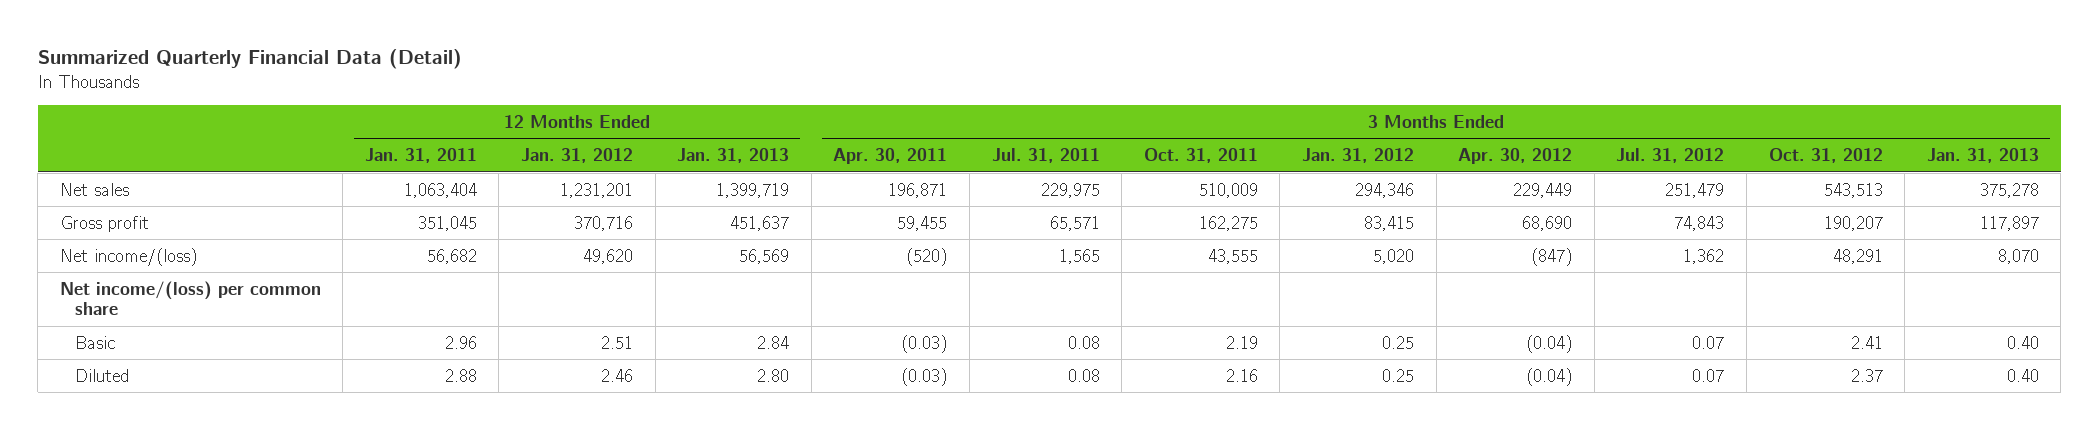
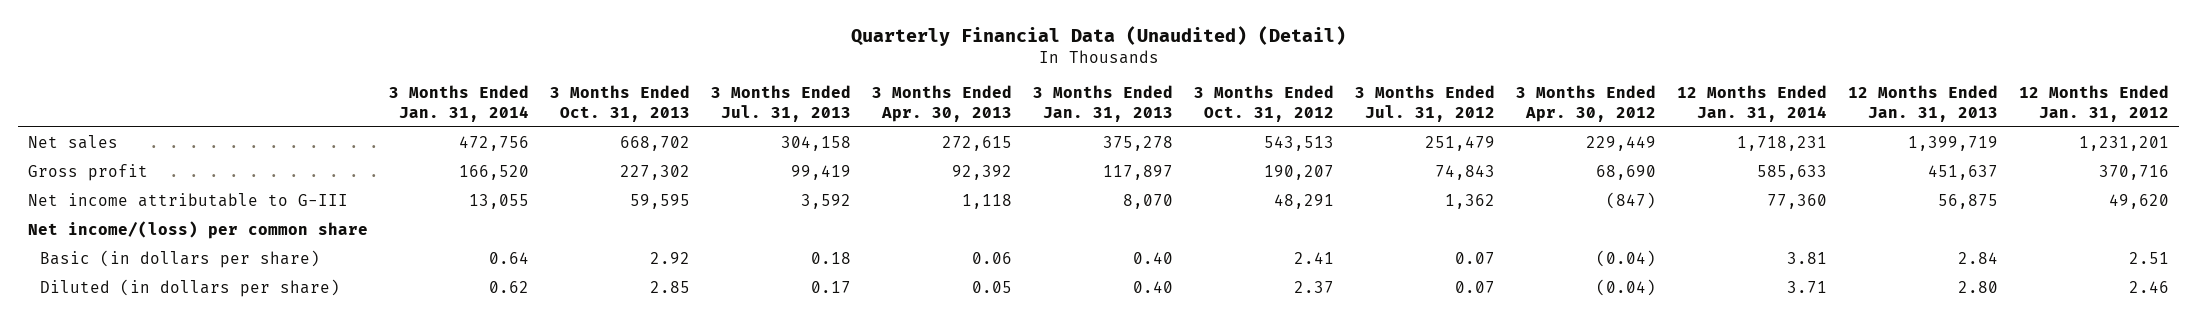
- Summarized Quarterly Financial Data (Detail)
+ Quarterly Financial Data (Unaudited) (Detail)
- | 12 Months Ended Jan. 31, 2011 | 12 Months Ended Jan. 31, 2012 | 12 Months Ended Jan. 31, 2013 | 3 Months Ended Apr. 30, 2011 | 3 Months Ended Jul. 31, 2011 | 3 Months Ended Oct. 31, 2011 | 3 Months Ended Jan. 31, 2012 | 3 Months Ended Apr. 30, 2012 | 3 Months Ended Jul. 31, 2012 | 3 Months Ended Oct. 31, 2012 | 3 Months Ended Jan. 31, 2013
+ | 3 Months Ended Jan. 31, 2014 | 3 Months Ended Oct. 31, 2013 | 3 Months Ended Jul. 31, 2013 | 3 Months Ended Apr. 30, 2013 | 3 Months Ended Jan. 31, 2013 | 3 Months Ended Oct. 31, 2012 | 3 Months Ended Jul. 31, 2012 | 3 Months Ended Apr. 30, 2012 | 12 Months Ended Jan. 31, 2014 | 12 Months Ended Jan. 31, 2013 | 12 Months Ended Jan. 31, 2012
- Net income/(loss) | 56,682 | 49,620 | 56,569 | (520) | 1,565 | 43,555 | 5,020 | (847) | 1,362 | 48,291 | 8,070
+ Net income attributable to G-III | 13,055 | 59,595 | 3,592 | 1,118 | 8,070 | 48,291 | 1,362 | (847) | 77,360 | 56,875 | 49,620
- Basic | 2.96 | 2.51 | 2.84 | (0.03) | 0.08 | 2.19 | 0.25 | (0.04) | 0.07 | 2.41 | 0.40
- Diluted | 2.88 | 2.46 | 2.80 | (0.03) | 0.08 | 2.16 | 0.25 | (0.04) | 0.07 | 2.37 | 0.40
+ Basic (in dollars per share) | 0.64 | 2.92 | 0.18 | 0.06 | 0.40 | 2.41 | 0.07 | (0.04) | 3.81 | 2.84 | 2.51
+ Diluted (in dollars per share) | 0.62 | 2.85 | 0.17 | 0.05 | 0.40 | 2.37 | 0.07 | (0.04) | 3.71 | 2.80 | 2.46

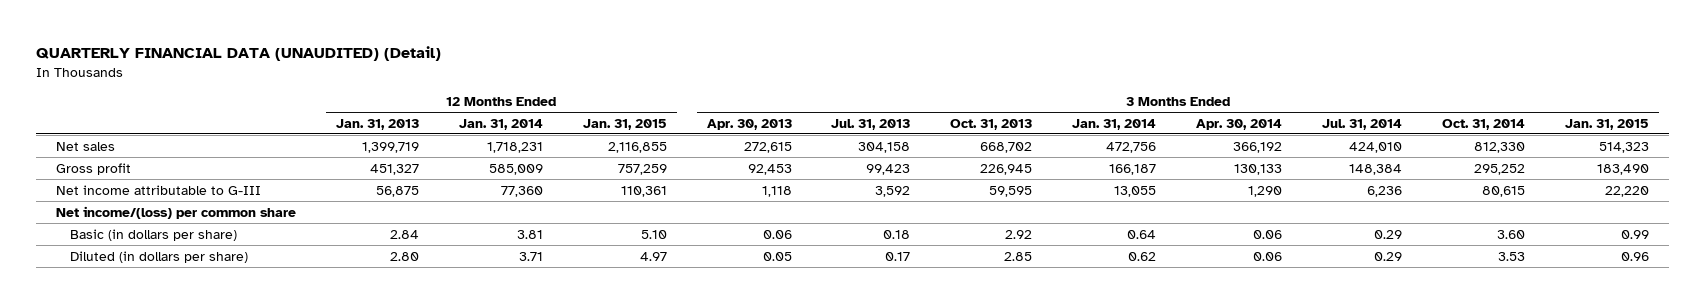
- Quarterly Financial Data (Unaudited) (Detail)
+ QUARTERLY FINANCIAL DATA (UNAUDITED) (Detail)
- | 3 Months Ended Jan. 31, 2014 | 3 Months Ended Oct. 31, 2013 | 3 Months Ended Jul. 31, 2013 | 3 Months Ended Apr. 30, 2013 | 3 Months Ended Jan. 31, 2013 | 3 Months Ended Oct. 31, 2012 | 3 Months Ended Jul. 31, 2012 | 3 Months Ended Apr. 30, 2012 | 12 Months Ended Jan. 31, 2014 | 12 Months Ended Jan. 31, 2013 | 12 Months Ended Jan. 31, 2012
+ | 12 Months Ended Jan. 31, 2013 | 12 Months Ended Jan. 31, 2014 | 12 Months Ended Jan. 31, 2015 | 3 Months Ended Apr. 30, 2013 | 3 Months Ended Jul. 31, 2013 | 3 Months Ended Oct. 31, 2013 | 3 Months Ended Jan. 31, 2014 | 3 Months Ended Apr. 30, 2014 | 3 Months Ended Jul. 31, 2014 | 3 Months Ended Oct. 31, 2014 | 3 Months Ended Jan. 31, 2015
- Gross profit | 166,520 | 227,302 | 99,419 | 92,392 | 117,897 | 190,207 | 74,843 | 68,690 | 585,633 | 451,637 | 370,716
+ Gross profit | 451,327 | 585,009 | 757,259 | 92,453 | 99,423 | 226,945 | 166,187 | 130,133 | 148,384 | 295,252 | 183,490

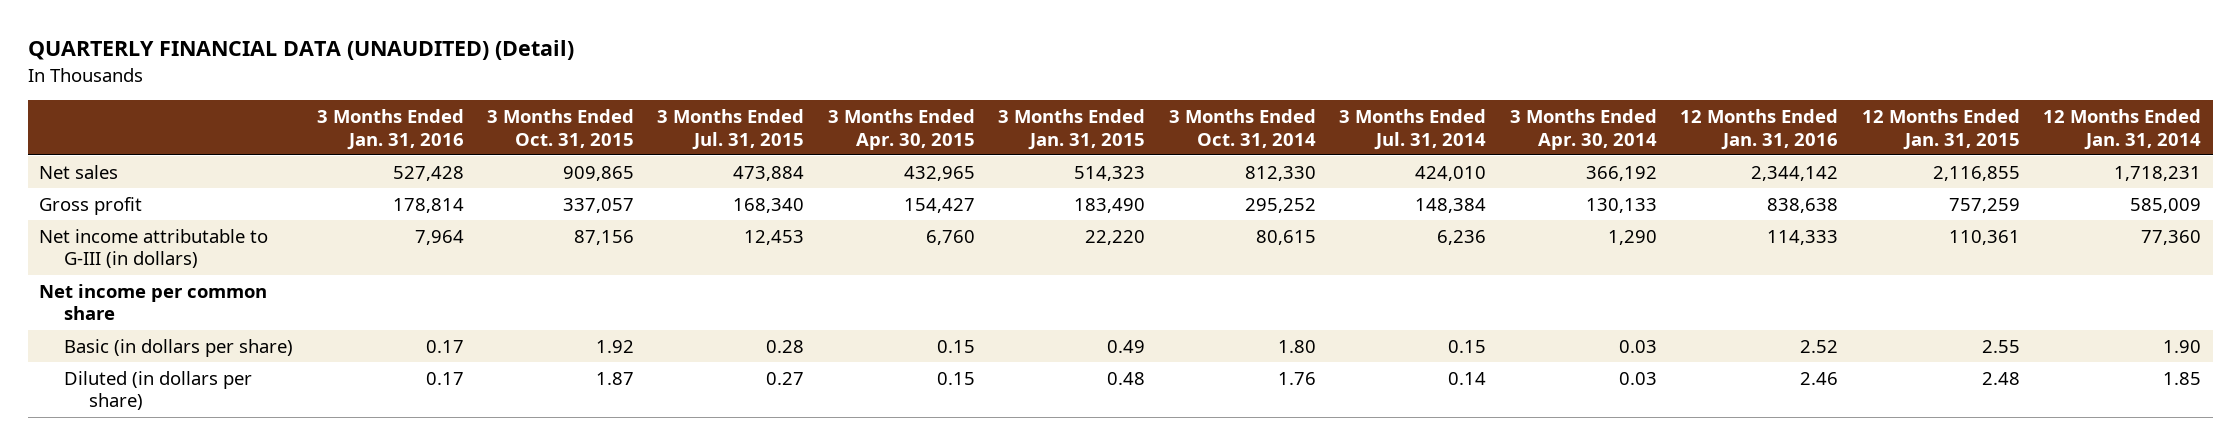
- | 12 Months Ended Jan. 31, 2013 | 12 Months Ended Jan. 31, 2014 | 12 Months Ended Jan. 31, 2015 | 3 Months Ended Apr. 30, 2013 | 3 Months Ended Jul. 31, 2013 | 3 Months Ended Oct. 31, 2013 | 3 Months Ended Jan. 31, 2014 | 3 Months Ended Apr. 30, 2014 | 3 Months Ended Jul. 31, 2014 | 3 Months Ended Oct. 31, 2014 | 3 Months Ended Jan. 31, 2015
+ | 3 Months Ended Jan. 31, 2016 | 3 Months Ended Oct. 31, 2015 | 3 Months Ended Jul. 31, 2015 | 3 Months Ended Apr. 30, 2015 | 3 Months Ended Jan. 31, 2015 | 3 Months Ended Oct. 31, 2014 | 3 Months Ended Jul. 31, 2014 | 3 Months Ended Apr. 30, 2014 | 12 Months Ended Jan. 31, 2016 | 12 Months Ended Jan. 31, 2015 | 12 Months Ended Jan. 31, 2014
- Net income attributable to G-III | 56,875 | 77,360 | 110,361 | 1,118 | 3,592 | 59,595 | 13,055 | 1,290 | 6,236 | 80,615 | 22,220
- Net income/(loss) per common share
- Basic (in dollars per share) | 2.84 | 3.81 | 5.10 | 0.06 | 0.18 | 2.92 | 0.64 | 0.06 | 0.29 | 3.60 | 0.99
- Diluted (in dollars per share) | 2.80 | 3.71 | 4.97 | 0.05 | 0.17 | 2.85 | 0.62 | 0.06 | 0.29 | 3.53 | 0.96
+ Net income attributable to G-III (in dollars) | 7,964 | 87,156 | 12,453 | 6,760 | 22,220 | 80,615 | 6,236 | 1,290 | 114,333 | 110,361 | 77,360
+ Net income per common share
+ Basic (in dollars per share) | 0.17 | 1.92 | 0.28 | 0.15 | 0.49 | 1.80 | 0.15 | 0.03 | 2.52 | 2.55 | 1.90
+ Diluted (in dollars per share) | 0.17 | 1.87 | 0.27 | 0.15 | 0.48 | 1.76 | 0.14 | 0.03 | 2.46 | 2.48 | 1.85

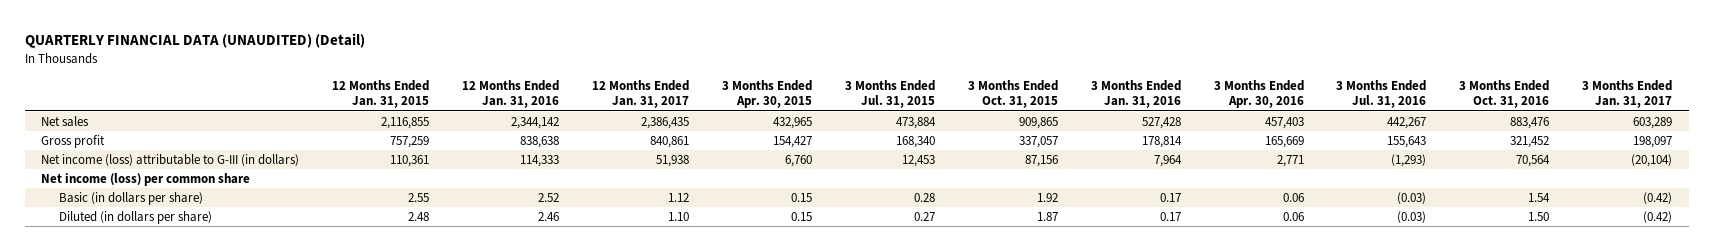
- | 3 Months Ended Jan. 31, 2016 | 3 Months Ended Oct. 31, 2015 | 3 Months Ended Jul. 31, 2015 | 3 Months Ended Apr. 30, 2015 | 3 Months Ended Jan. 31, 2015 | 3 Months Ended Oct. 31, 2014 | 3 Months Ended Jul. 31, 2014 | 3 Months Ended Apr. 30, 2014 | 12 Months Ended Jan. 31, 2016 | 12 Months Ended Jan. 31, 2015 | 12 Months Ended Jan. 31, 2014
+ | 12 Months Ended Jan. 31, 2015 | 12 Months Ended Jan. 31, 2016 | 12 Months Ended Jan. 31, 2017 | 3 Months Ended Apr. 30, 2015 | 3 Months Ended Jul. 31, 2015 | 3 Months Ended Oct. 31, 2015 | 3 Months Ended Jan. 31, 2016 | 3 Months Ended Apr. 30, 2016 | 3 Months Ended Jul. 31, 2016 | 3 Months Ended Oct. 31, 2016 | 3 Months Ended Jan. 31, 2017
- Net income attributable to G-III (in dollars) | 7,964 | 87,156 | 12,453 | 6,760 | 22,220 | 80,615 | 6,236 | 1,290 | 114,333 | 110,361 | 77,360
- Net income per common share
+ Net income (loss) attributable to G-III (in dollars) | 110,361 | 114,333 | 51,938 | 6,760 | 12,453 | 87,156 | 7,964 | 2,771 | (1,293) | 70,564 | (20,104)
+ Net income (loss) per common share

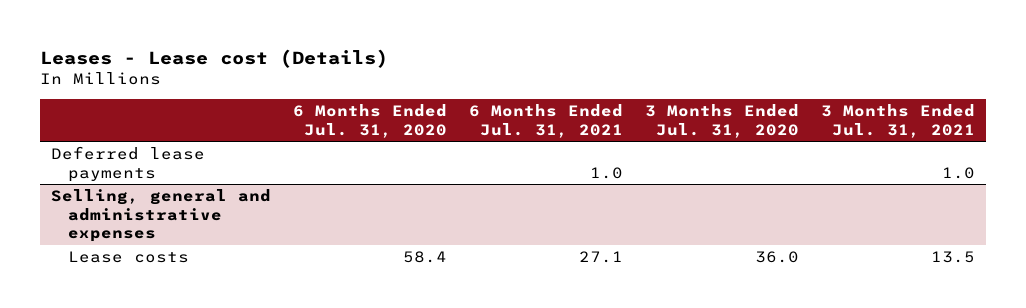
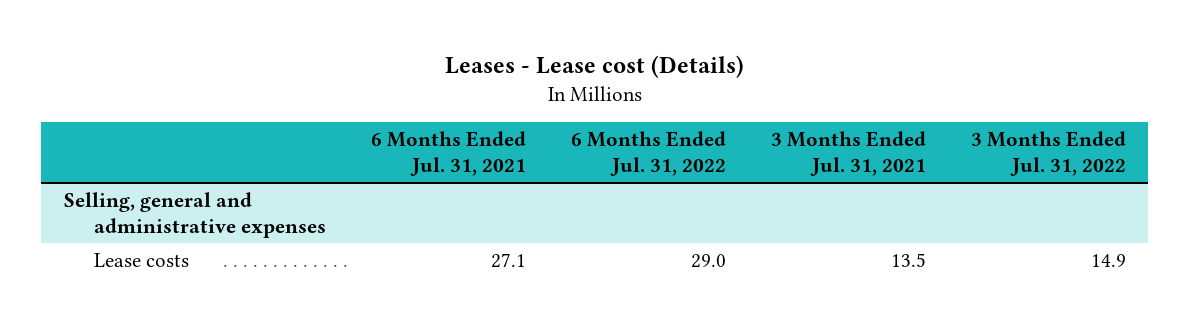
- | 6 Months Ended Jul. 31, 2020 | 6 Months Ended Jul. 31, 2021 | 3 Months Ended Jul. 31, 2020 | 3 Months Ended Jul. 31, 2021
+ | 6 Months Ended Jul. 31, 2021 | 6 Months Ended Jul. 31, 2022 | 3 Months Ended Jul. 31, 2021 | 3 Months Ended Jul. 31, 2022
- Deferred lease payments | | 1.0 | | 1.0

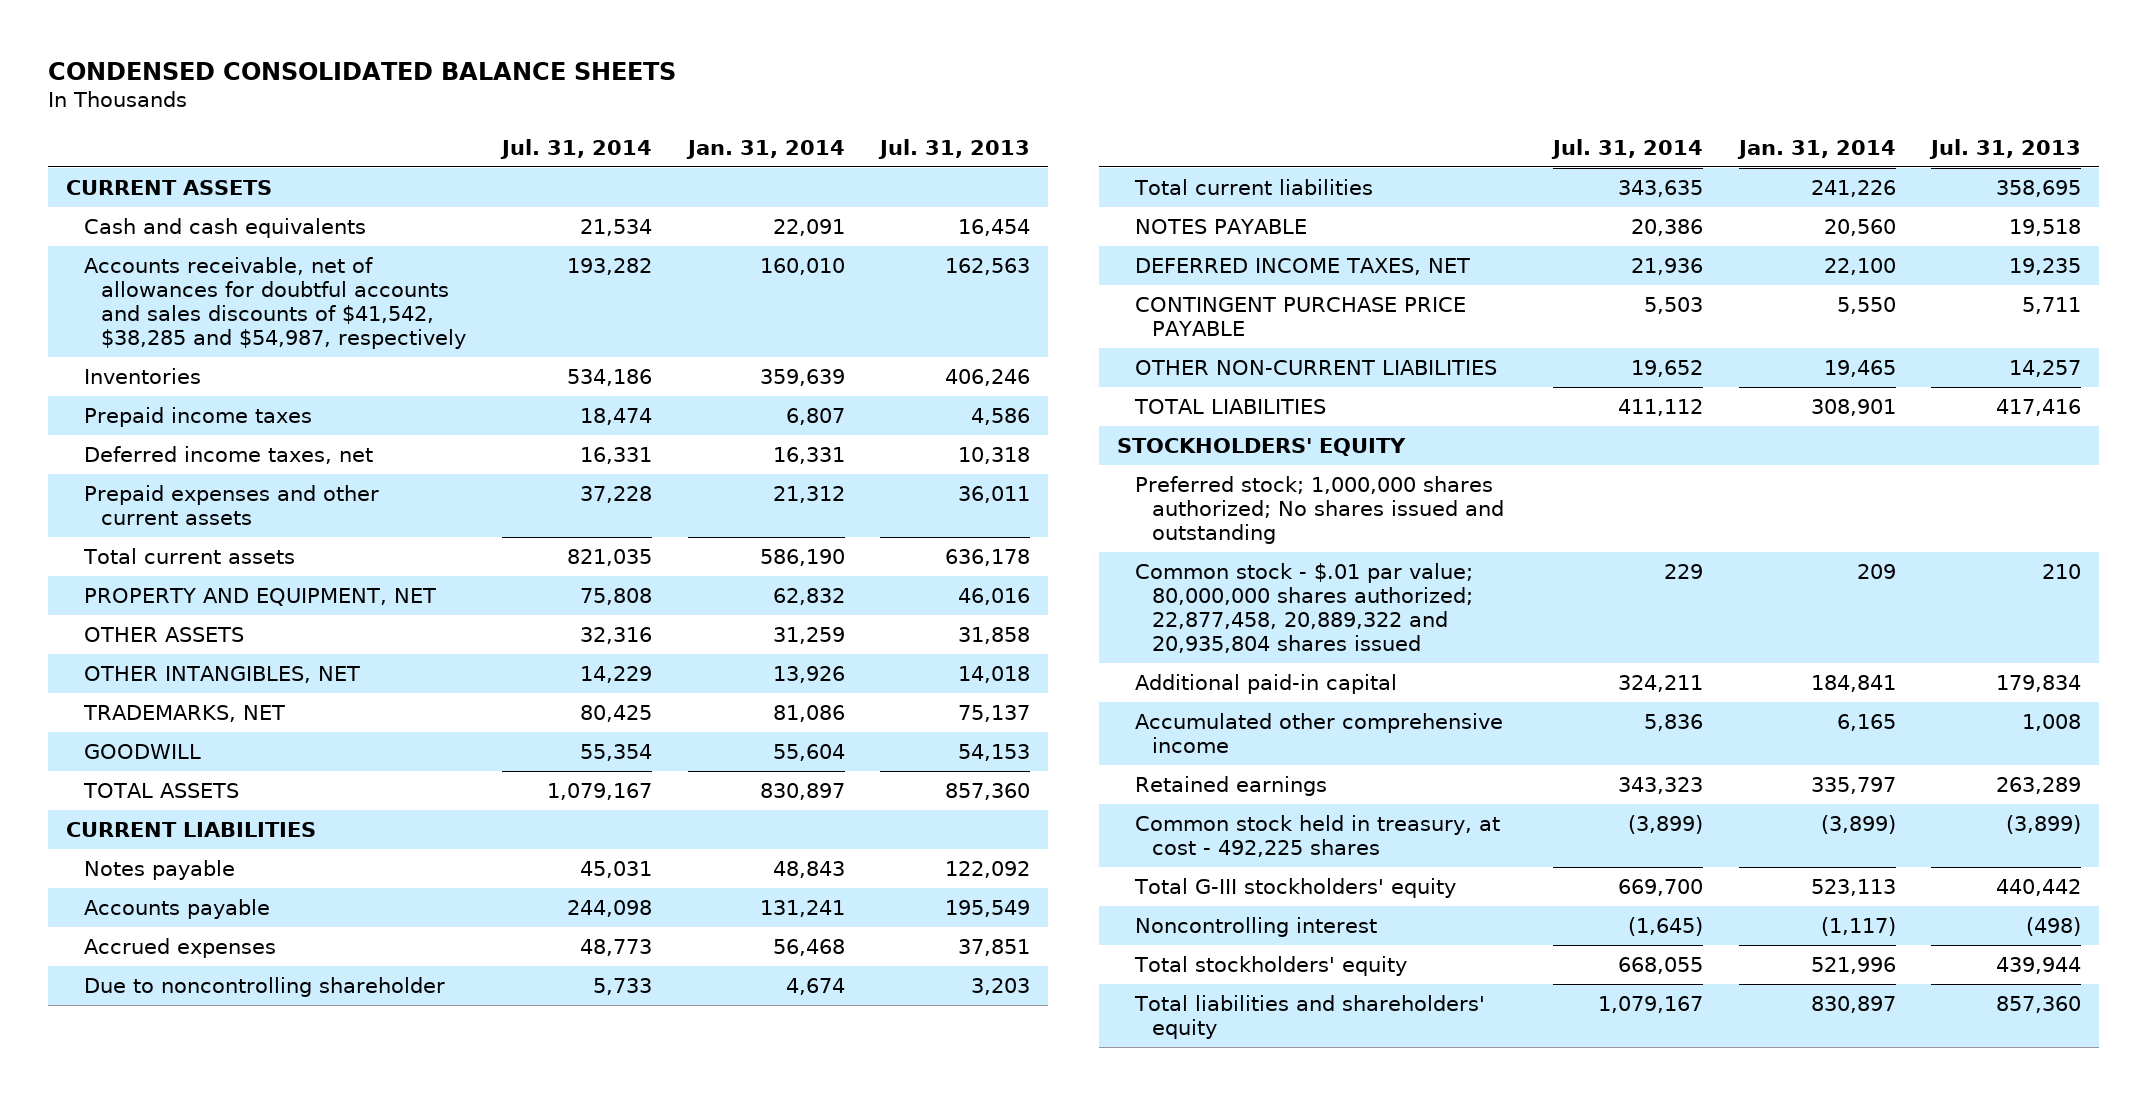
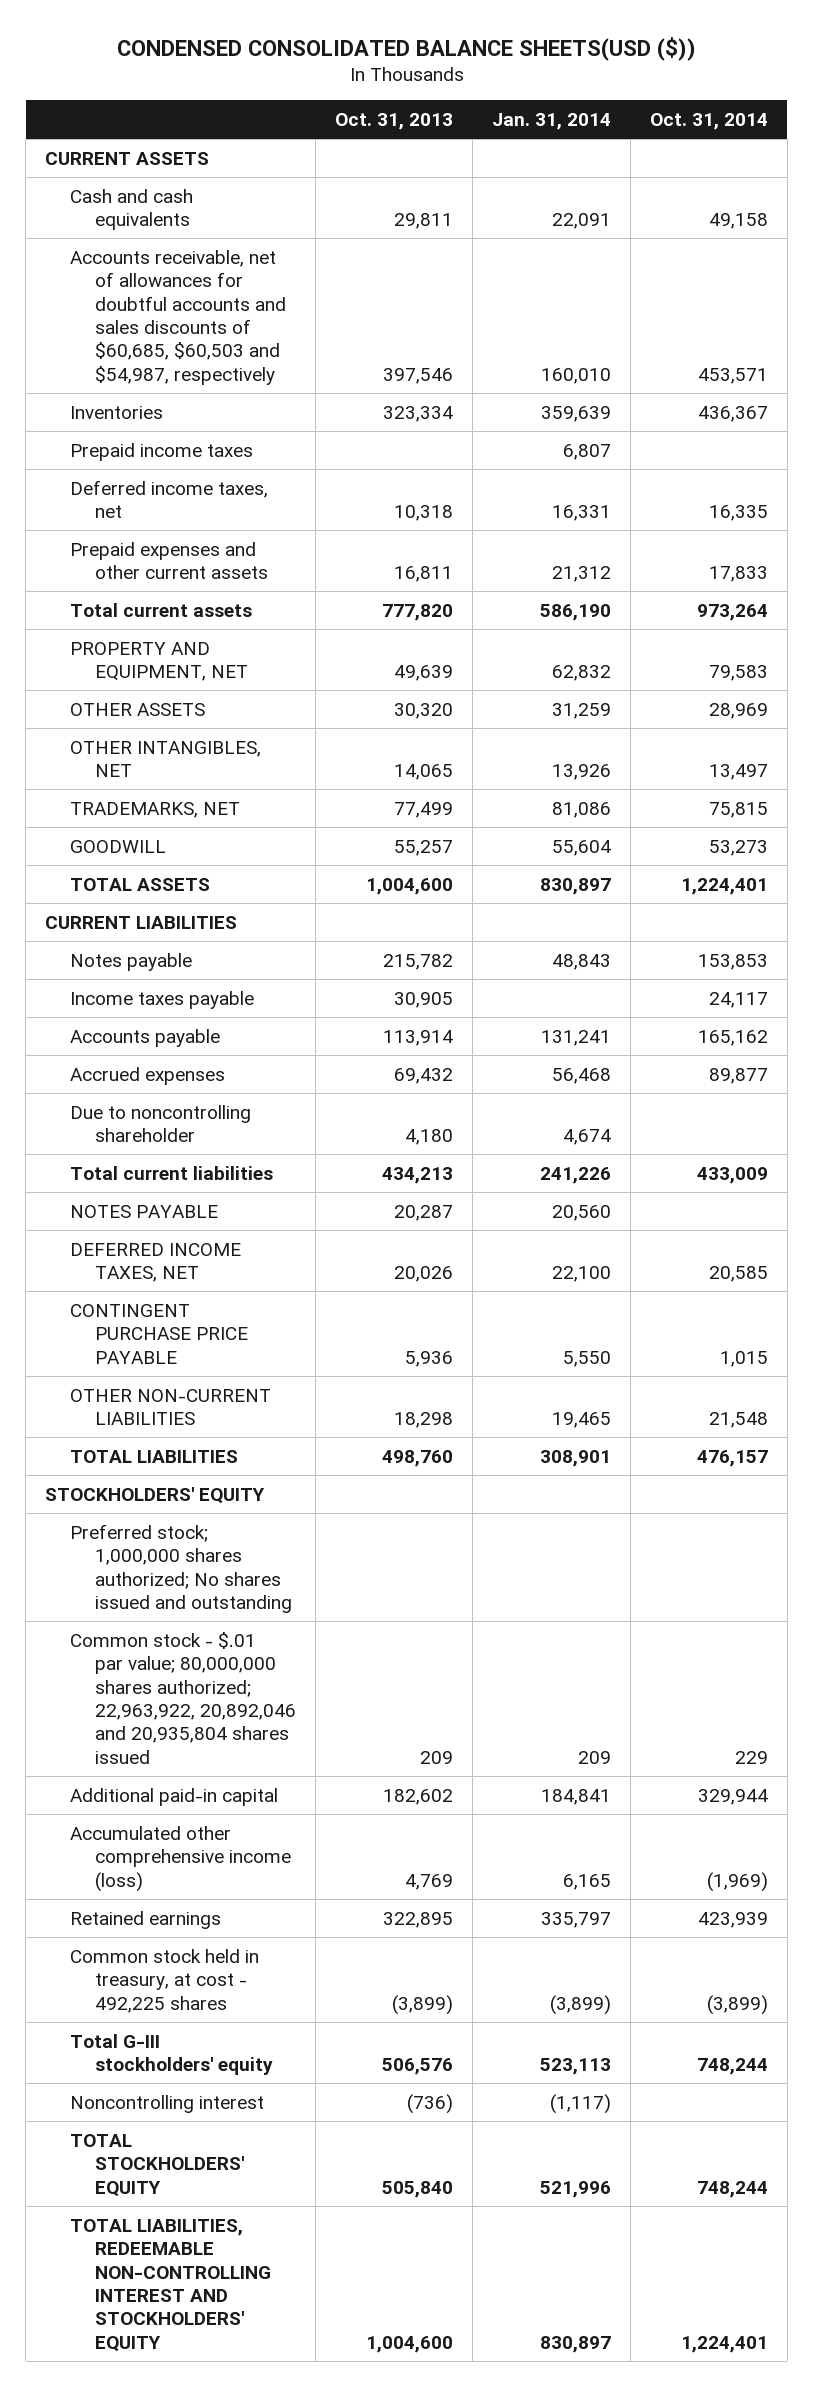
- CONDENSED CONSOLIDATED BALANCE SHEETS
+ CONDENSED CONSOLIDATED BALANCE SHEETS(USD ($))
- | Jul. 31, 2014 | Jan. 31, 2014 | Jul. 31, 2013
+ | Oct. 31, 2013 | Jan. 31, 2014 | Oct. 31, 2014
- Accounts receivable, net of allowances for doubtful accounts and sales discounts of $41,542, $38,285 and $54,987, respectively | 193,282 | 160,010 | 162,563
+ Accounts receivable, net of allowances for doubtful accounts and sales discounts of $60,685, $60,503 and $54,987, respectively | 397,546 | 160,010 | 453,571
+ Income taxes payable | 30,905 | | 24,117
- Common stock - $.01 par value; 80,000,000 shares authorized; 22,877,458, 20,889,322 and 20,935,804 shares issued | 229 | 209 | 210
+ Common stock - $.01 par value; 80,000,000 shares authorized; 22,963,922, 20,892,046 and 20,935,804 shares issued | 209 | 209 | 229
- Accumulated other comprehensive income | 5,836 | 6,165 | 1,008
+ Accumulated other comprehensive income (loss) | 4,769 | 6,165 | (1,969)
- Total stockholders' equity | 668,055 | 521,996 | 439,944
- Total liabilities and shareholders' equity | 1,079,167 | 830,897 | 857,360
+ TOTAL STOCKHOLDERS' EQUITY | 505,840 | 521,996 | 748,244
+ TOTAL LIABILITIES, REDEEMABLE NON-CONTROLLING INTEREST AND STOCKHOLDERS' EQUITY | 1,004,600 | 830,897 | 1,224,401

